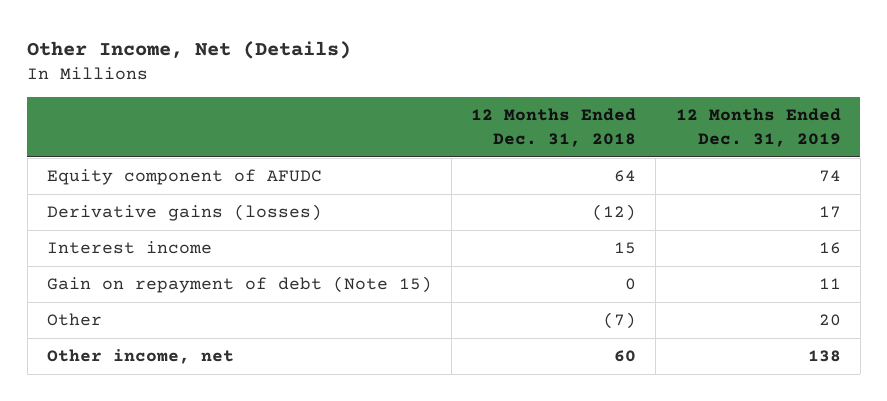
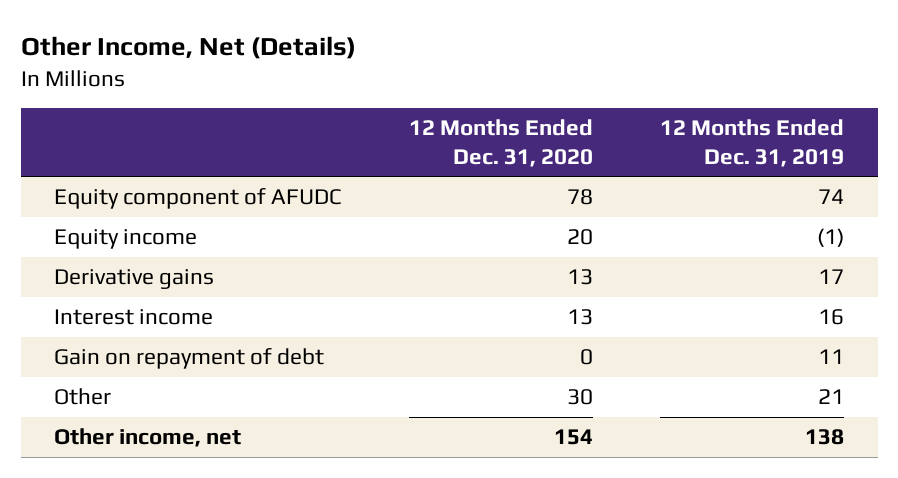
- | 12 Months Ended Dec. 31, 2018 | 12 Months Ended Dec. 31, 2019
+ | 12 Months Ended Dec. 31, 2020 | 12 Months Ended Dec. 31, 2019
- Derivative gains (losses) | (12) | 17
+ Equity income | 20 | (1)
+ Derivative gains | 13 | 17
- Gain on repayment of debt (Note 15) | 0 | 11
- Other | (7) | 20
+ Gain on repayment of debt | 0 | 11
+ Other | 30 | 21

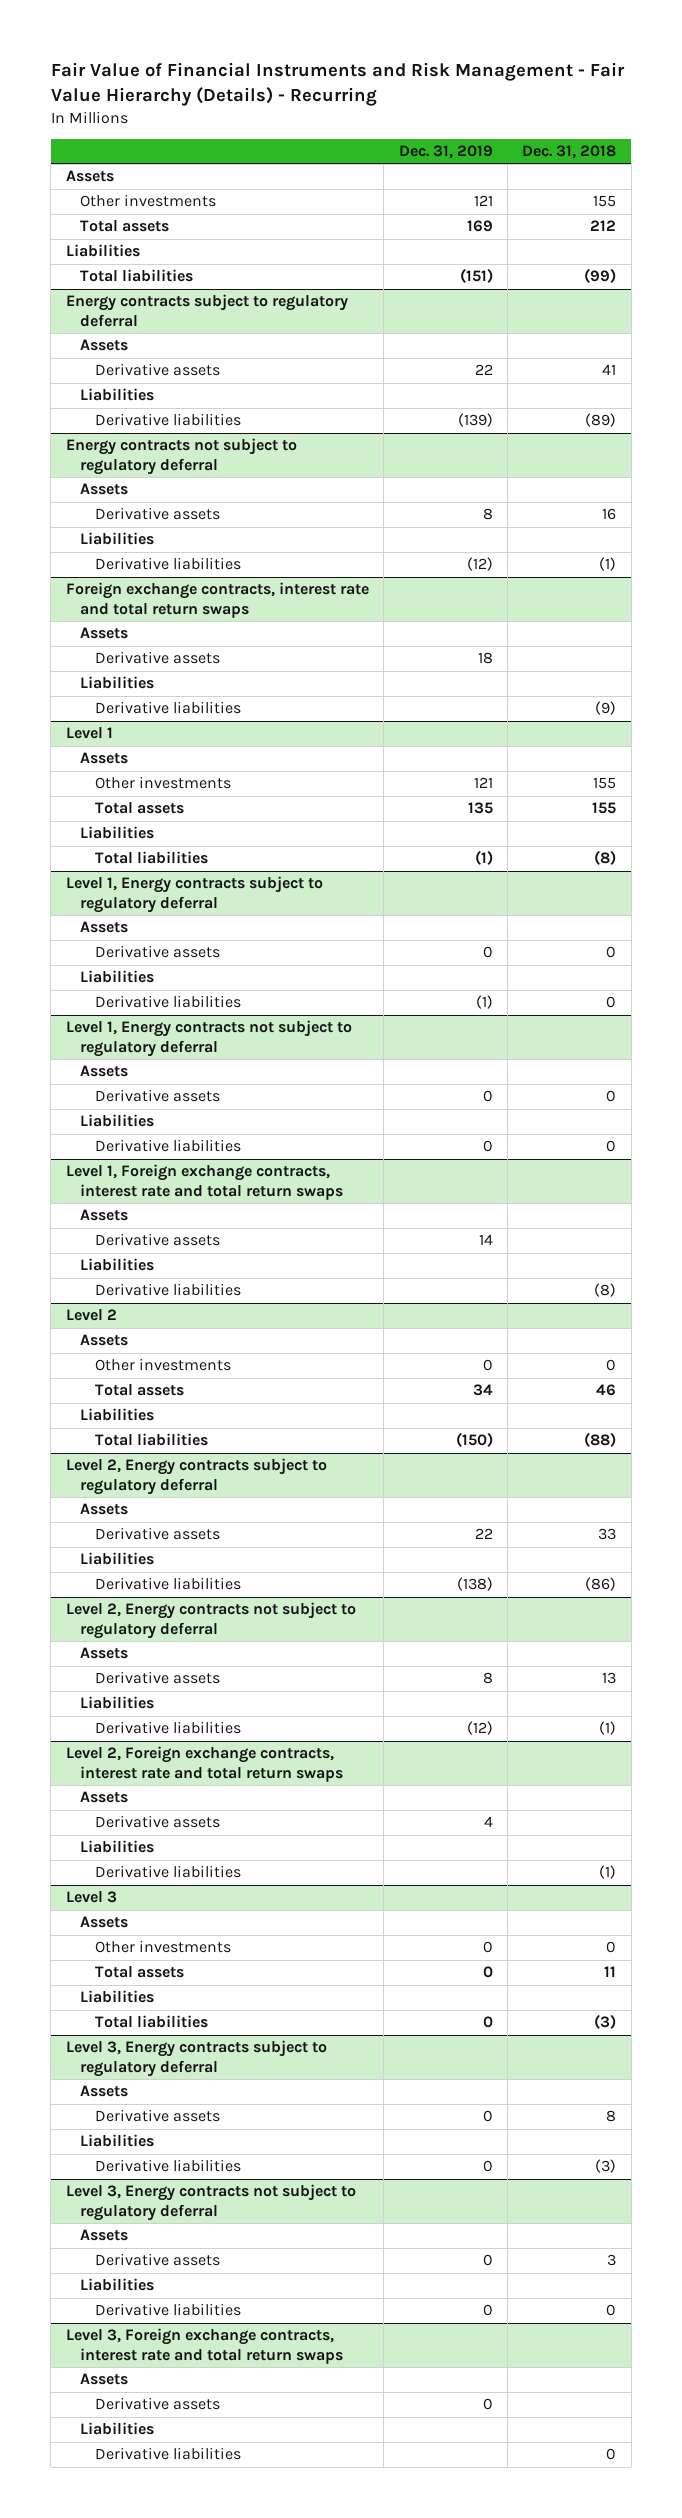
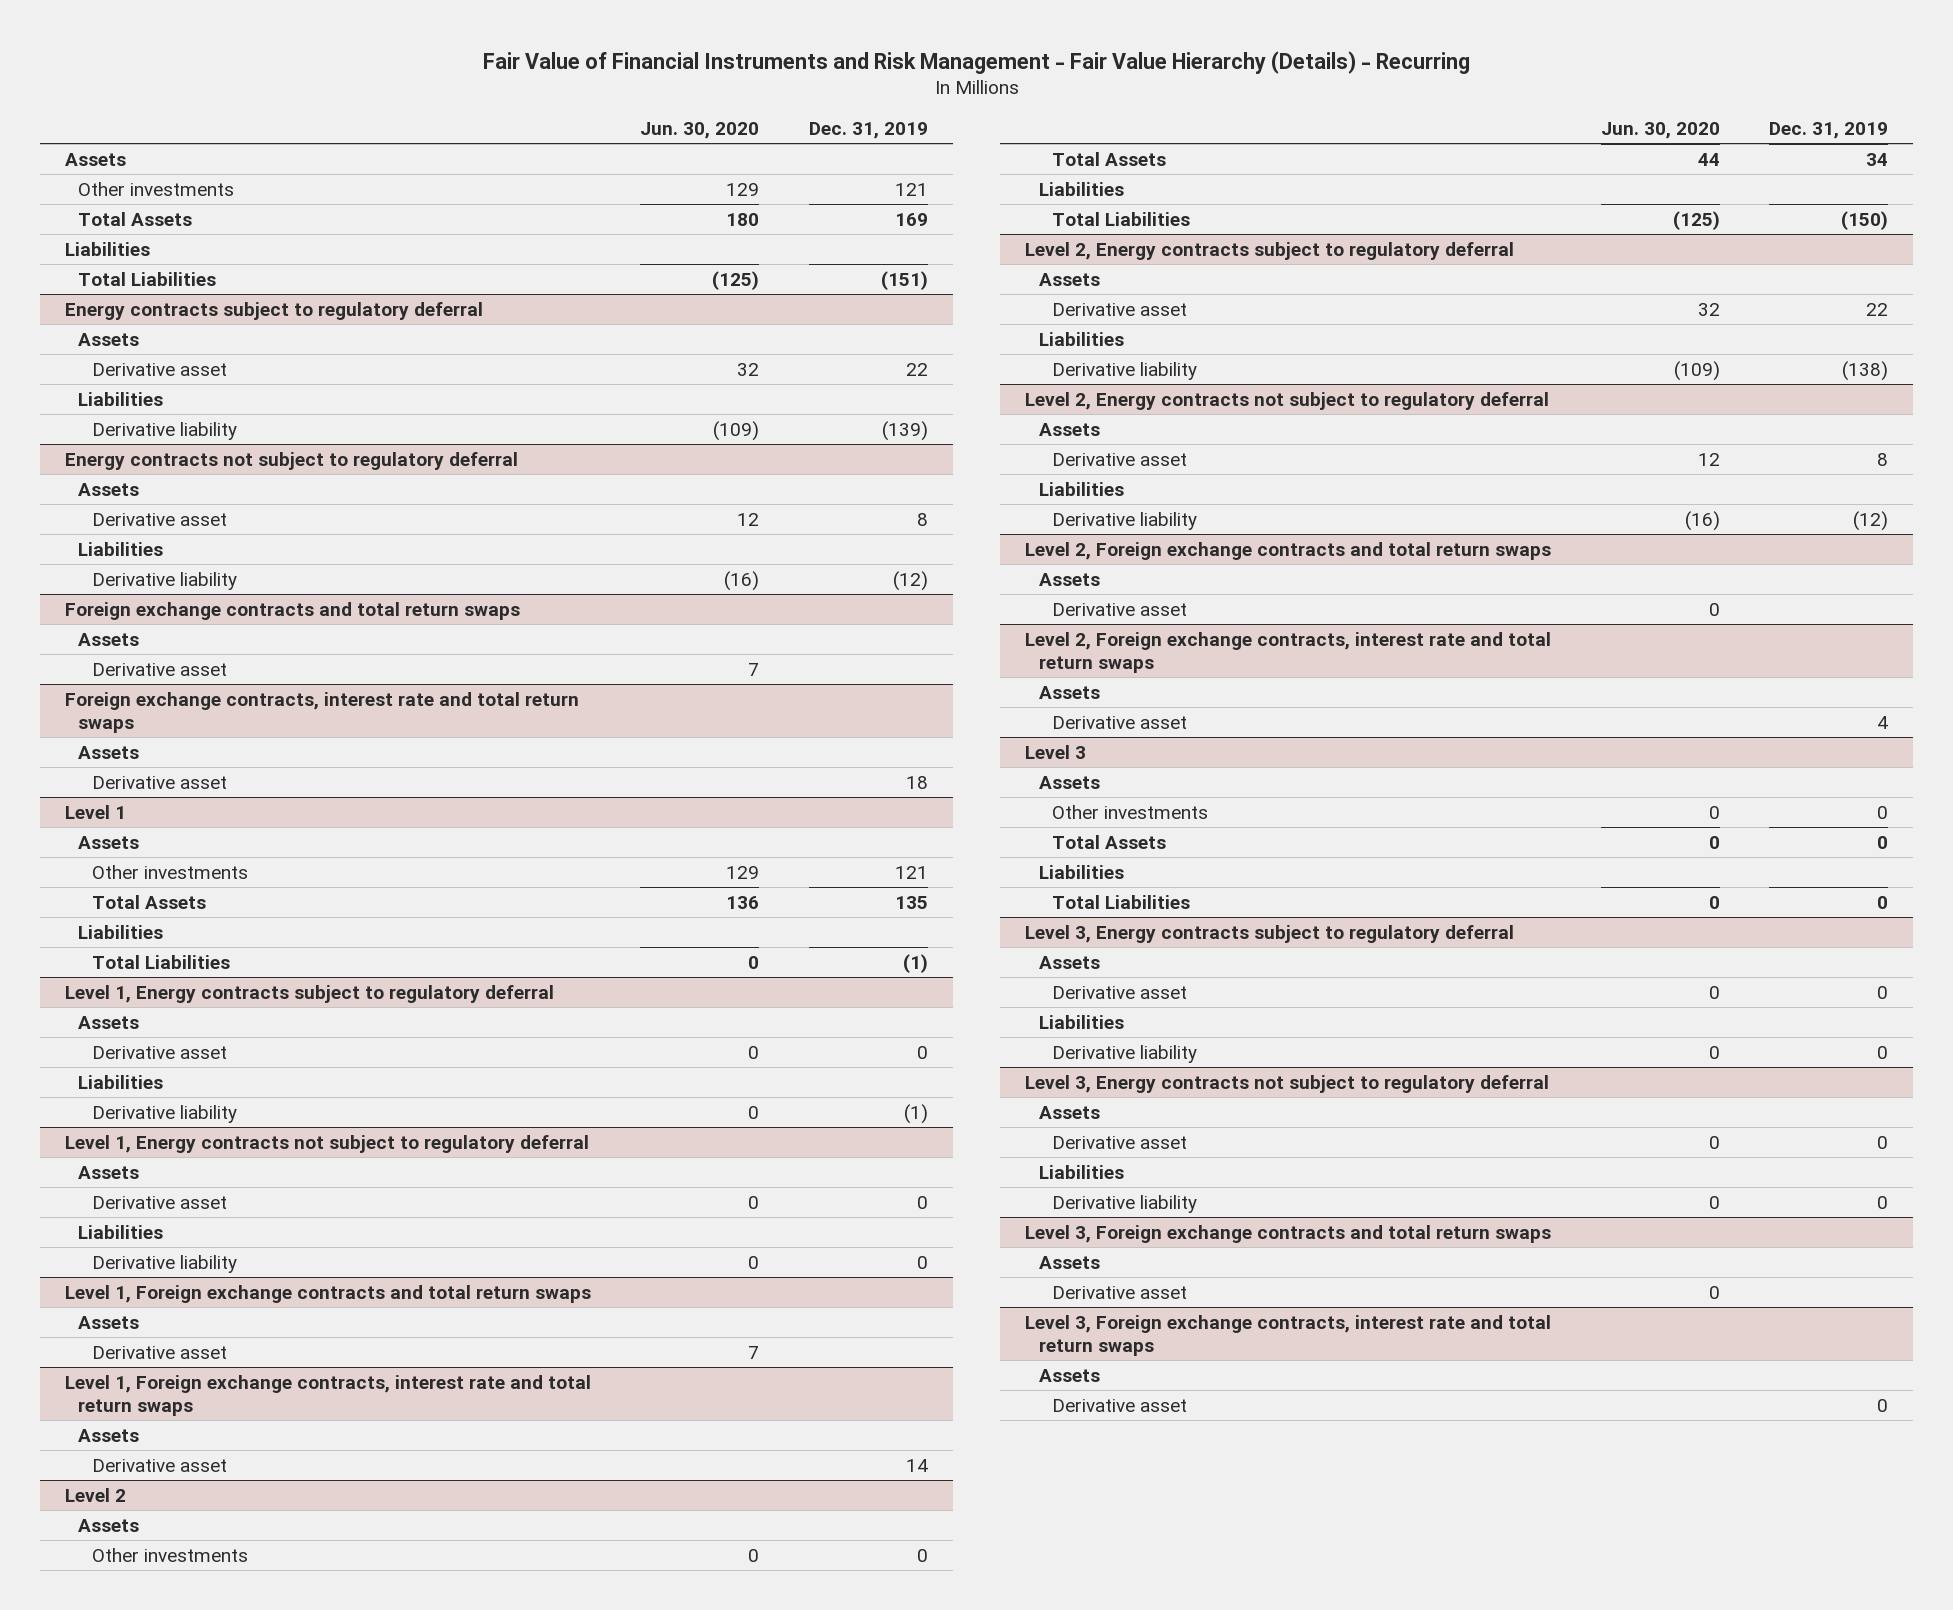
- | Dec. 31, 2019 | Dec. 31, 2018
+ | Jun. 30, 2020 | Dec. 31, 2019
- Total assets | 169 | 212
+ Total Assets | 180 | 169
- Total liabilities | (151) | (99)
+ Total Liabilities | (125) | (151)
@ Energy contracts subject to regulatory deferral
- Derivative assets | 22 | 41
+ Derivative asset | 32 | 22
- Derivative liabilities | (139) | (89)
+ Derivative liability | (109) | (139)
@ Energy contracts not subject to regulatory deferral
- Derivative assets | 8 | 16
+ Derivative asset | 12 | 8
- Derivative liabilities | (12) | (1)
+ Derivative liability | (16) | (12)
+ Foreign exchange contracts and total return swaps
+ Assets
+ Derivative asset | 7 |
@ Foreign exchange contracts, interest rate and total return swaps
- Derivative assets | 18 |
- Liabilities
- Derivative liabilities | | (9)
+ Derivative asset | | 18
@ Level 1
- Total assets | 135 | 155
+ Total Assets | 136 | 135
- Total liabilities | (1) | (8)
+ Total Liabilities | 0 | (1)
@ Level 1, Energy contracts subject to regulatory deferral
- Derivative assets | 0 | 0
+ Derivative asset | 0 | 0
- Derivative liabilities | (1) | 0
+ Derivative liability | 0 | (1)
@ Level 1, Energy contracts not subject to regulatory deferral
- Derivative assets | 0 | 0
+ Derivative asset | 0 | 0
- Derivative liabilities | 0 | 0
+ Derivative liability | 0 | 0
+ Level 1, Foreign exchange contracts and total return swaps
+ Assets
+ Derivative asset | 7 |
@ Level 1, Foreign exchange contracts, interest rate and total return swaps
- Derivative assets | 14 |
- Liabilities
- Derivative liabilities | | (8)
+ Derivative asset | | 14
@ Level 2
- Total assets | 34 | 46
+ Total Assets | 44 | 34
- Total liabilities | (150) | (88)
+ Total Liabilities | (125) | (150)
@ Level 2, Energy contracts subject to regulatory deferral
- Derivative assets | 22 | 33
+ Derivative asset | 32 | 22
- Derivative liabilities | (138) | (86)
+ Derivative liability | (109) | (138)
@ Level 2, Energy contracts not subject to regulatory deferral
- Derivative assets | 8 | 13
+ Derivative asset | 12 | 8
- Derivative liabilities | (12) | (1)
+ Derivative liability | (16) | (12)
+ Level 2, Foreign exchange contracts and total return swaps
+ Assets
+ Derivative asset | 0 |
@ Level 2, Foreign exchange contracts, interest rate and total return swaps
- Derivative assets | 4 |
- Liabilities
- Derivative liabilities | | (1)
+ Derivative asset | | 4
@ Level 3
- Total assets | 0 | 11
+ Total Assets | 0 | 0
- Total liabilities | 0 | (3)
+ Total Liabilities | 0 | 0
@ Level 3, Energy contracts subject to regulatory deferral
- Derivative assets | 0 | 8
+ Derivative asset | 0 | 0
- Derivative liabilities | 0 | (3)
+ Derivative liability | 0 | 0
@ Level 3, Energy contracts not subject to regulatory deferral
- Derivative assets | 0 | 3
+ Derivative asset | 0 | 0
- Derivative liabilities | 0 | 0
+ Derivative liability | 0 | 0
+ Level 3, Foreign exchange contracts and total return swaps
+ Assets
+ Derivative asset | 0 |
@ Level 3, Foreign exchange contracts, interest rate and total return swaps
- Derivative assets | 0 |
- Liabilities
- Derivative liabilities | | 0
+ Derivative asset | | 0

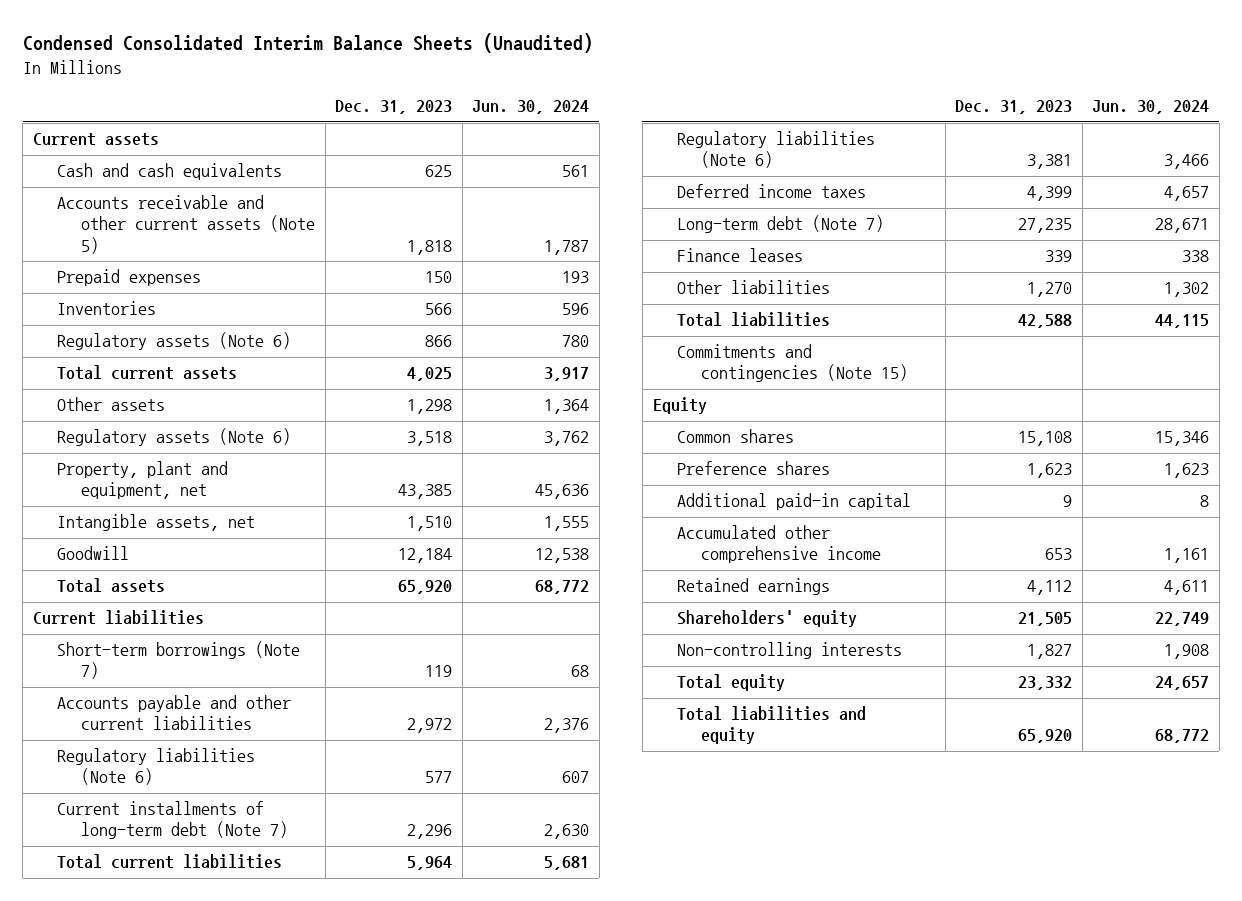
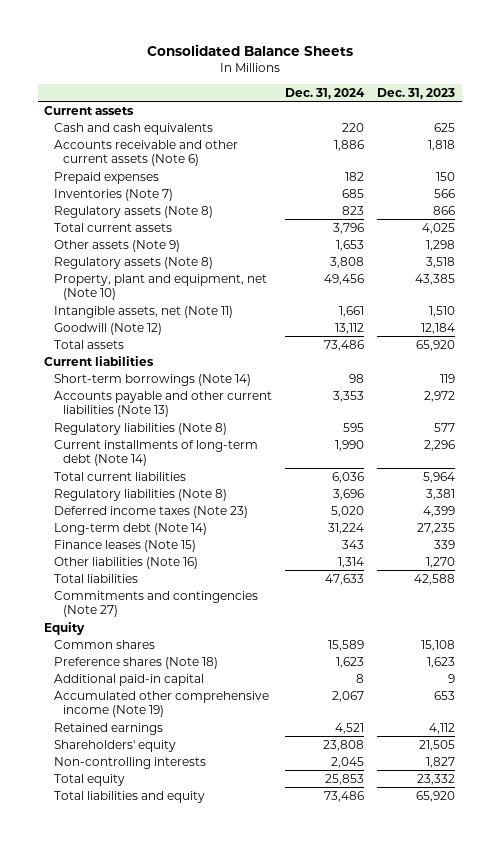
- Condensed Consolidated Interim Balance Sheets (Unaudited)
+ Consolidated Balance Sheets
- | Dec. 31, 2023 | Jun. 30, 2024
+ | Dec. 31, 2024 | Dec. 31, 2023
- Accounts receivable and other current assets (Note 5) | 1,818 | 1,787
+ Accounts receivable and other current assets (Note 6) | 1,886 | 1,818
- Inventories | 566 | 596
- Regulatory assets (Note 6) | 866 | 780
+ Inventories (Note 7) | 685 | 566
+ Regulatory assets (Note 8) | 823 | 866
- Other assets | 1,298 | 1,364
- Regulatory assets (Note 6) | 3,518 | 3,762
- Property, plant and equipment, net | 43,385 | 45,636
- Intangible assets, net | 1,510 | 1,555
- Goodwill | 12,184 | 12,538
+ Other assets (Note 9) | 1,653 | 1,298
+ Regulatory assets (Note 8) | 3,808 | 3,518
+ Property, plant and equipment, net (Note 10) | 49,456 | 43,385
+ Intangible assets, net (Note 11) | 1,661 | 1,510
+ Goodwill (Note 12) | 13,112 | 12,184
- Short-term borrowings (Note 7) | 119 | 68
- Accounts payable and other current liabilities | 2,972 | 2,376
- Regulatory liabilities (Note 6) | 577 | 607
- Current installments of long-term debt (Note 7) | 2,296 | 2,630
+ Short-term borrowings (Note 14) | 98 | 119
+ Accounts payable and other current liabilities (Note 13) | 3,353 | 2,972
+ Regulatory liabilities (Note 8) | 595 | 577
+ Current installments of long-term debt (Note 14) | 1,990 | 2,296
- Regulatory liabilities (Note 6) | 3,381 | 3,466
- Deferred income taxes | 4,399 | 4,657
- Long-term debt (Note 7) | 27,235 | 28,671
- Finance leases | 339 | 338
- Other liabilities | 1,270 | 1,302
+ Regulatory liabilities (Note 8) | 3,696 | 3,381
+ Deferred income taxes (Note 23) | 5,020 | 4,399
+ Long-term debt (Note 14) | 31,224 | 27,235
+ Finance leases (Note 15) | 343 | 339
+ Other liabilities (Note 16) | 1,314 | 1,270
- Commitments and contingencies (Note 15)
+ Commitments and contingencies (Note 27)
- Preference shares | 1,623 | 1,623
+ Preference shares (Note 18) | 1,623 | 1,623
- Accumulated other comprehensive income | 653 | 1,161
+ Accumulated other comprehensive income (Note 19) | 2,067 | 653

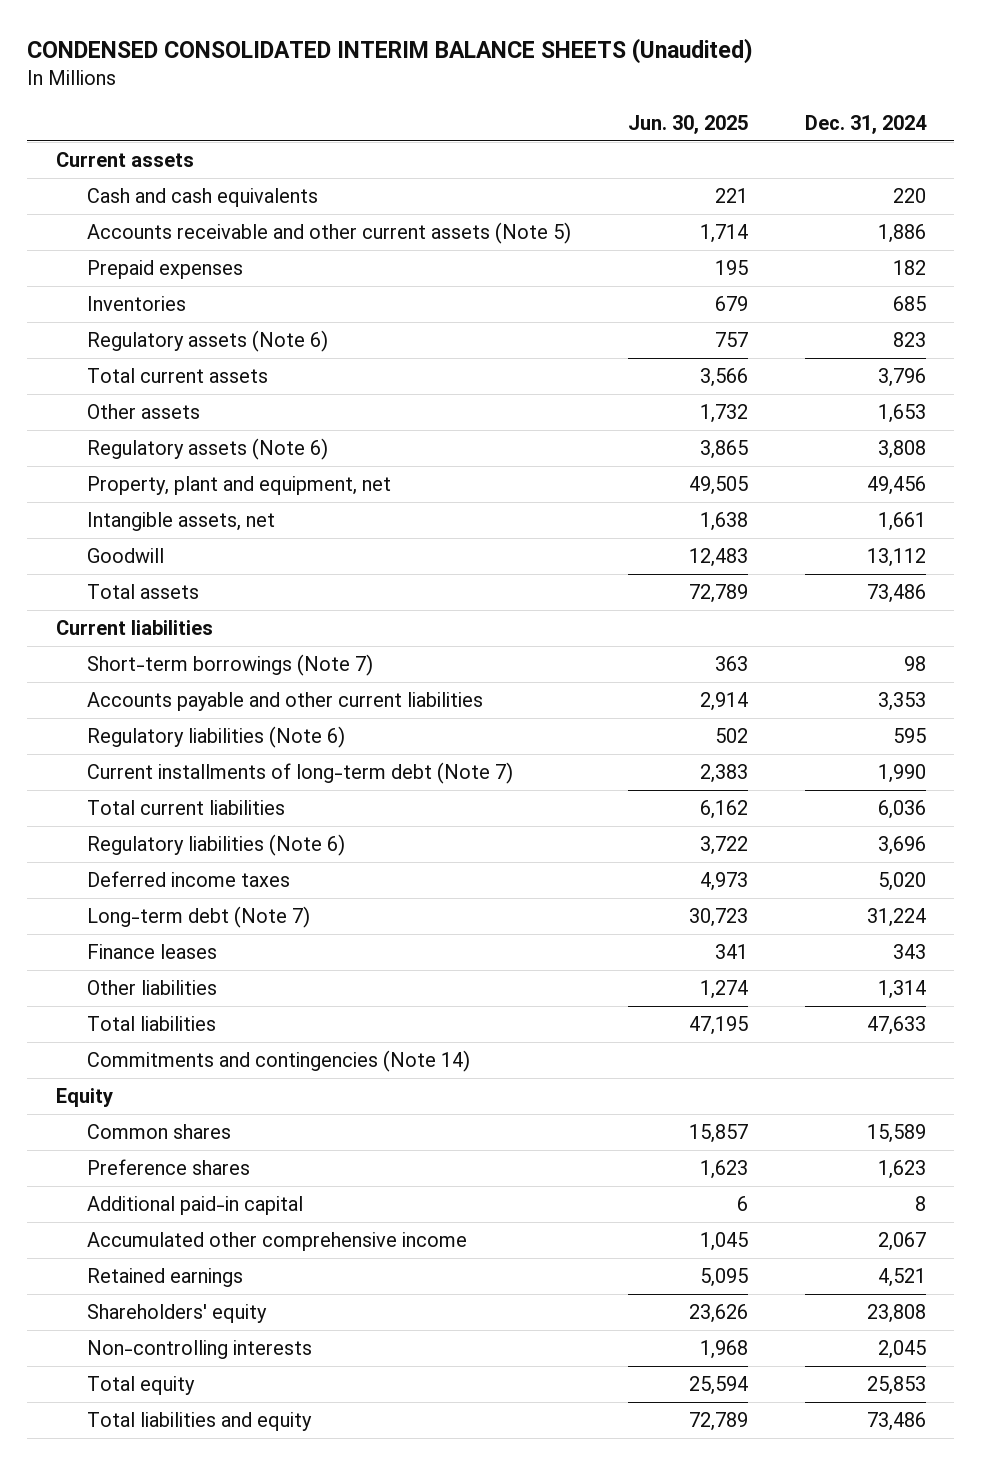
- Consolidated Balance Sheets
+ CONDENSED CONSOLIDATED INTERIM BALANCE SHEETS (Unaudited)
- | Dec. 31, 2024 | Dec. 31, 2023
+ | Jun. 30, 2025 | Dec. 31, 2024
- Accounts receivable and other current assets (Note 6) | 1,886 | 1,818
+ Accounts receivable and other current assets (Note 5) | 1,714 | 1,886
- Inventories (Note 7) | 685 | 566
- Regulatory assets (Note 8) | 823 | 866
+ Inventories | 679 | 685
+ Regulatory assets (Note 6) | 757 | 823
- Other assets (Note 9) | 1,653 | 1,298
- Regulatory assets (Note 8) | 3,808 | 3,518
- Property, plant and equipment, net (Note 10) | 49,456 | 43,385
- Intangible assets, net (Note 11) | 1,661 | 1,510
- Goodwill (Note 12) | 13,112 | 12,184
+ Other assets | 1,732 | 1,653
+ Regulatory assets (Note 6) | 3,865 | 3,808
+ Property, plant and equipment, net | 49,505 | 49,456
+ Intangible assets, net | 1,638 | 1,661
+ Goodwill | 12,483 | 13,112
- Short-term borrowings (Note 14) | 98 | 119
- Accounts payable and other current liabilities (Note 13) | 3,353 | 2,972
- Regulatory liabilities (Note 8) | 595 | 577
- Current installments of long-term debt (Note 14) | 1,990 | 2,296
+ Short-term borrowings (Note 7) | 363 | 98
+ Accounts payable and other current liabilities | 2,914 | 3,353
+ Regulatory liabilities (Note 6) | 502 | 595
+ Current installments of long-term debt (Note 7) | 2,383 | 1,990
- Regulatory liabilities (Note 8) | 3,696 | 3,381
- Deferred income taxes (Note 23) | 5,020 | 4,399
- Long-term debt (Note 14) | 31,224 | 27,235
- Finance leases (Note 15) | 343 | 339
- Other liabilities (Note 16) | 1,314 | 1,270
+ Regulatory liabilities (Note 6) | 3,722 | 3,696
+ Deferred income taxes | 4,973 | 5,020
+ Long-term debt (Note 7) | 30,723 | 31,224
+ Finance leases | 341 | 343
+ Other liabilities | 1,274 | 1,314
- Commitments and contingencies (Note 27)
+ Commitments and contingencies (Note 14)
- Preference shares (Note 18) | 1,623 | 1,623
+ Preference shares | 1,623 | 1,623
- Accumulated other comprehensive income (Note 19) | 2,067 | 653
+ Accumulated other comprehensive income | 1,045 | 2,067

